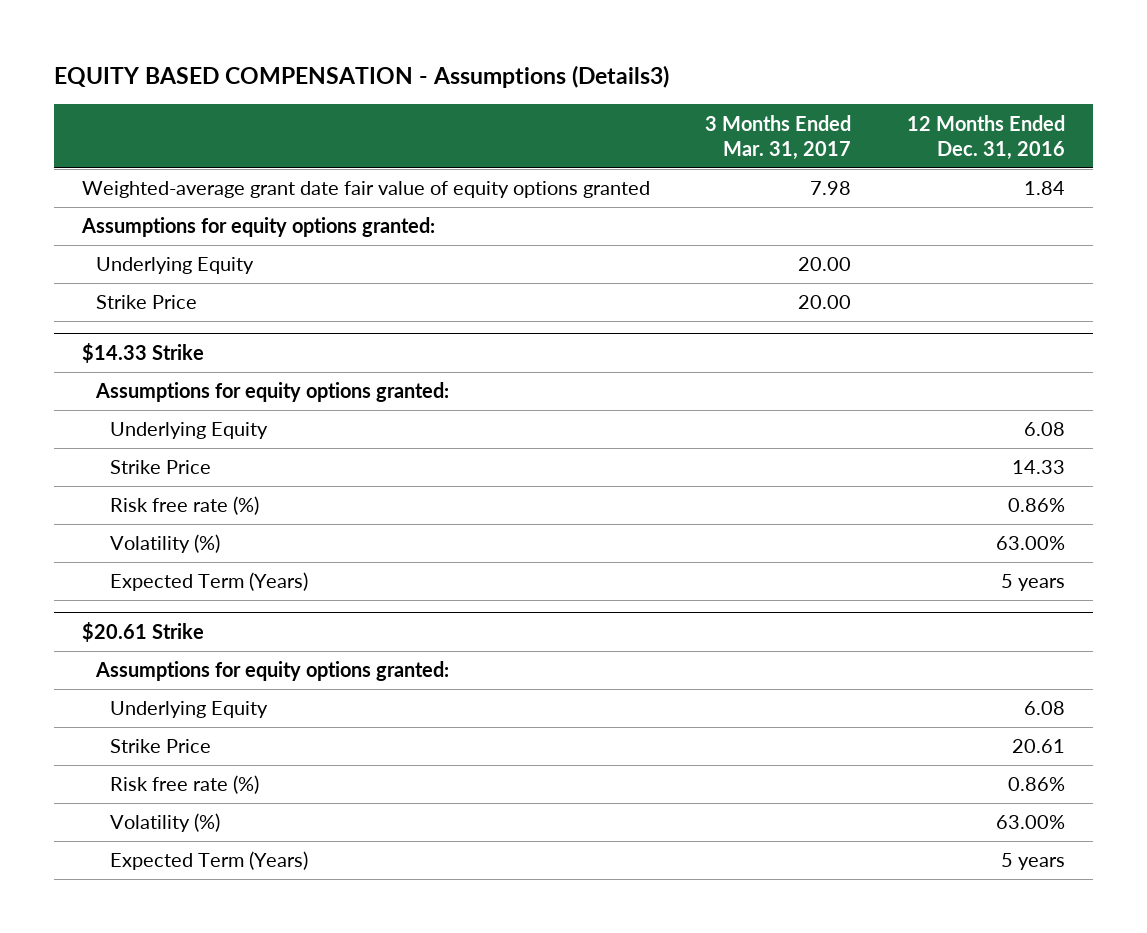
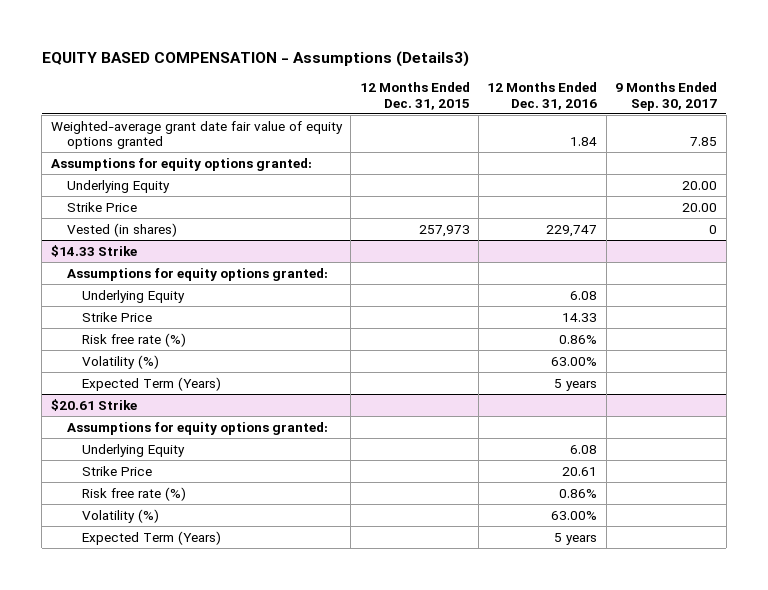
- | 3 Months Ended Mar. 31, 2017 | 12 Months Ended Dec. 31, 2016
+ | 12 Months Ended Dec. 31, 2015 | 12 Months Ended Dec. 31, 2016 | 9 Months Ended Sep. 30, 2017
+ Vested (in shares) | 257,973 | 229,747 | 0

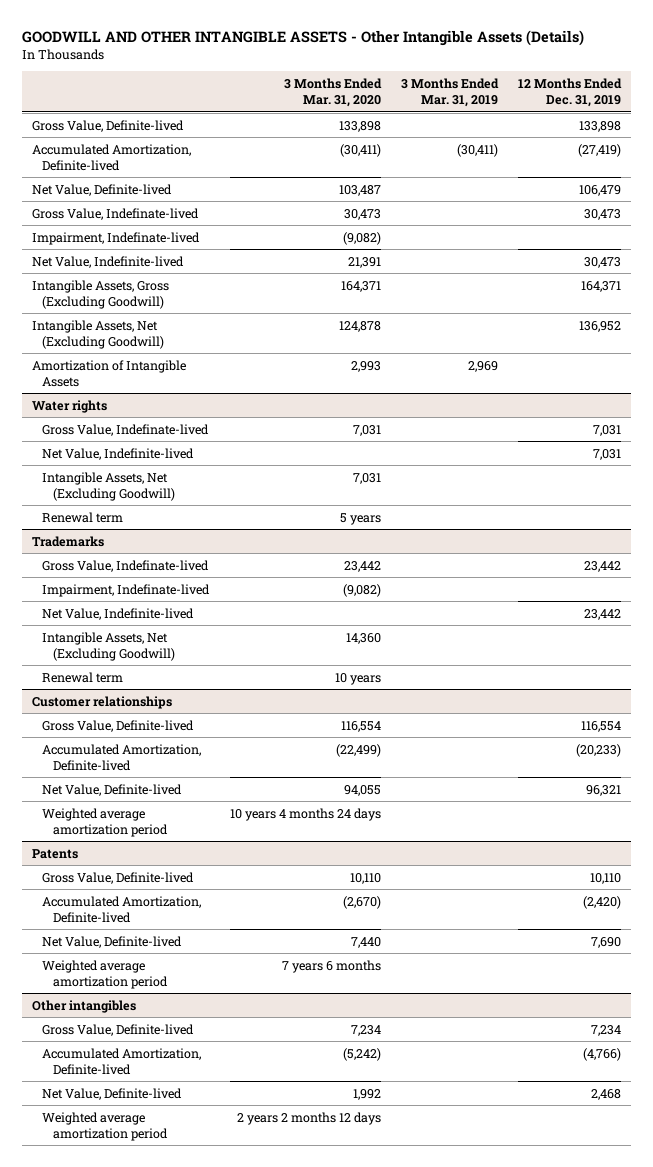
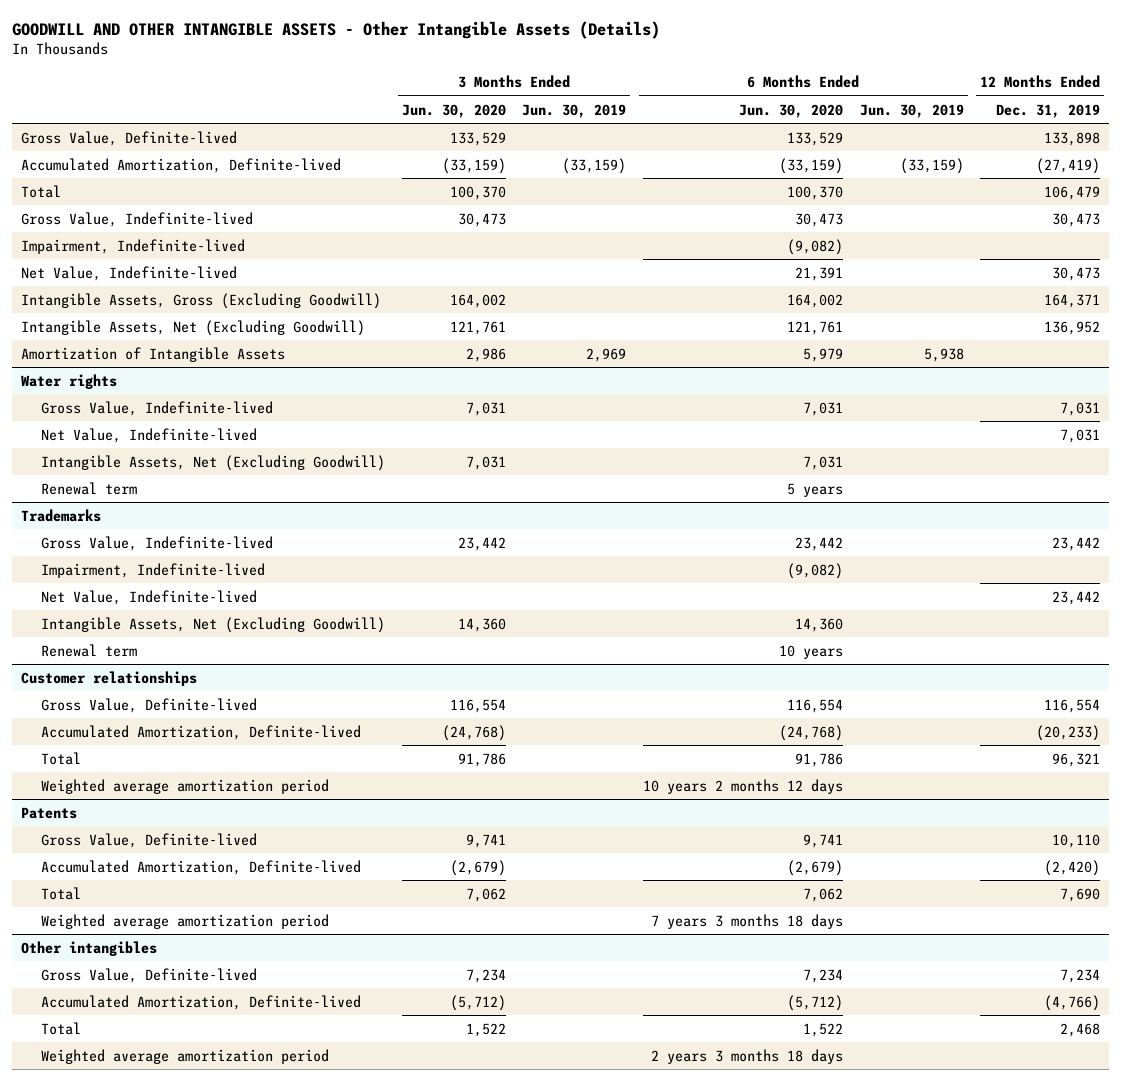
- | 3 Months Ended Mar. 31, 2020 | 3 Months Ended Mar. 31, 2019 | 12 Months Ended Dec. 31, 2019
+ | 3 Months Ended Jun. 30, 2020 | 3 Months Ended Jun. 30, 2019 | 6 Months Ended Jun. 30, 2020 | 6 Months Ended Jun. 30, 2019 | 12 Months Ended Dec. 31, 2019
- Net Value, Definite-lived | 103,487 | | 106,479
- Gross Value, Indefinate-lived | 30,473 | | 30,473
- Impairment, Indefinate-lived | (9,082) | |
+ Total | 100,370 | | 100,370 | | 106,479
+ Gross Value, Indefinite-lived | 30,473 | | 30,473 | | 30,473
+ Impairment, Indefinite-lived | | | (9,082) | |
@ Water rights
- Gross Value, Indefinate-lived | 7,031 | | 7,031
+ Gross Value, Indefinite-lived | 7,031 | | 7,031 | | 7,031
@ Trademarks
- Gross Value, Indefinate-lived | 23,442 | | 23,442
- Impairment, Indefinate-lived | (9,082) | |
+ Gross Value, Indefinite-lived | 23,442 | | 23,442 | | 23,442
+ Impairment, Indefinite-lived | | | (9,082) | |
@ Customer relationships
- Net Value, Definite-lived | 94,055 | | 96,321
+ Total | 91,786 | | 91,786 | | 96,321
@ Patents
- Net Value, Definite-lived | 7,440 | | 7,690
+ Total | 7,062 | | 7,062 | | 7,690
@ Other intangibles
- Net Value, Definite-lived | 1,992 | | 2,468
+ Total | 1,522 | | 1,522 | | 2,468

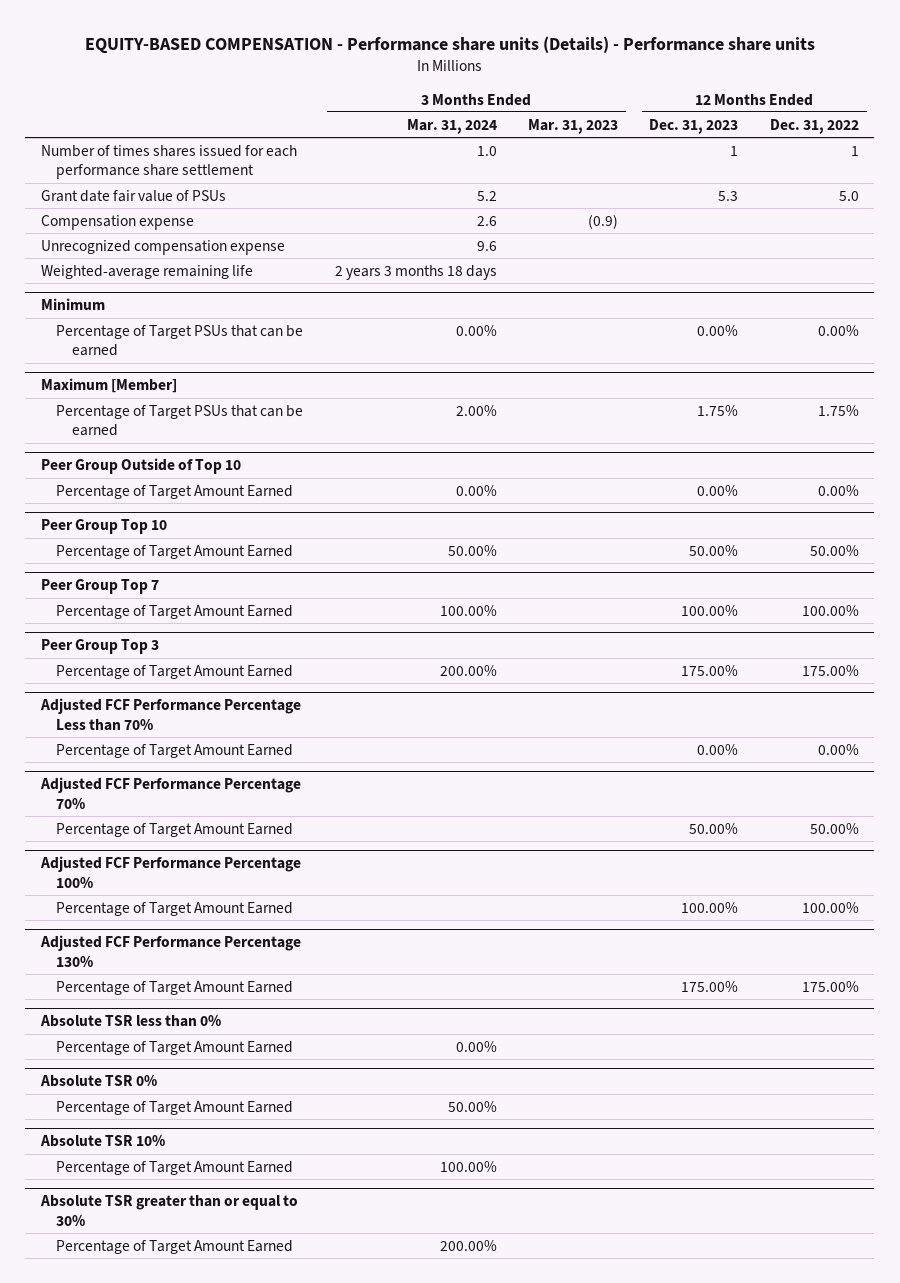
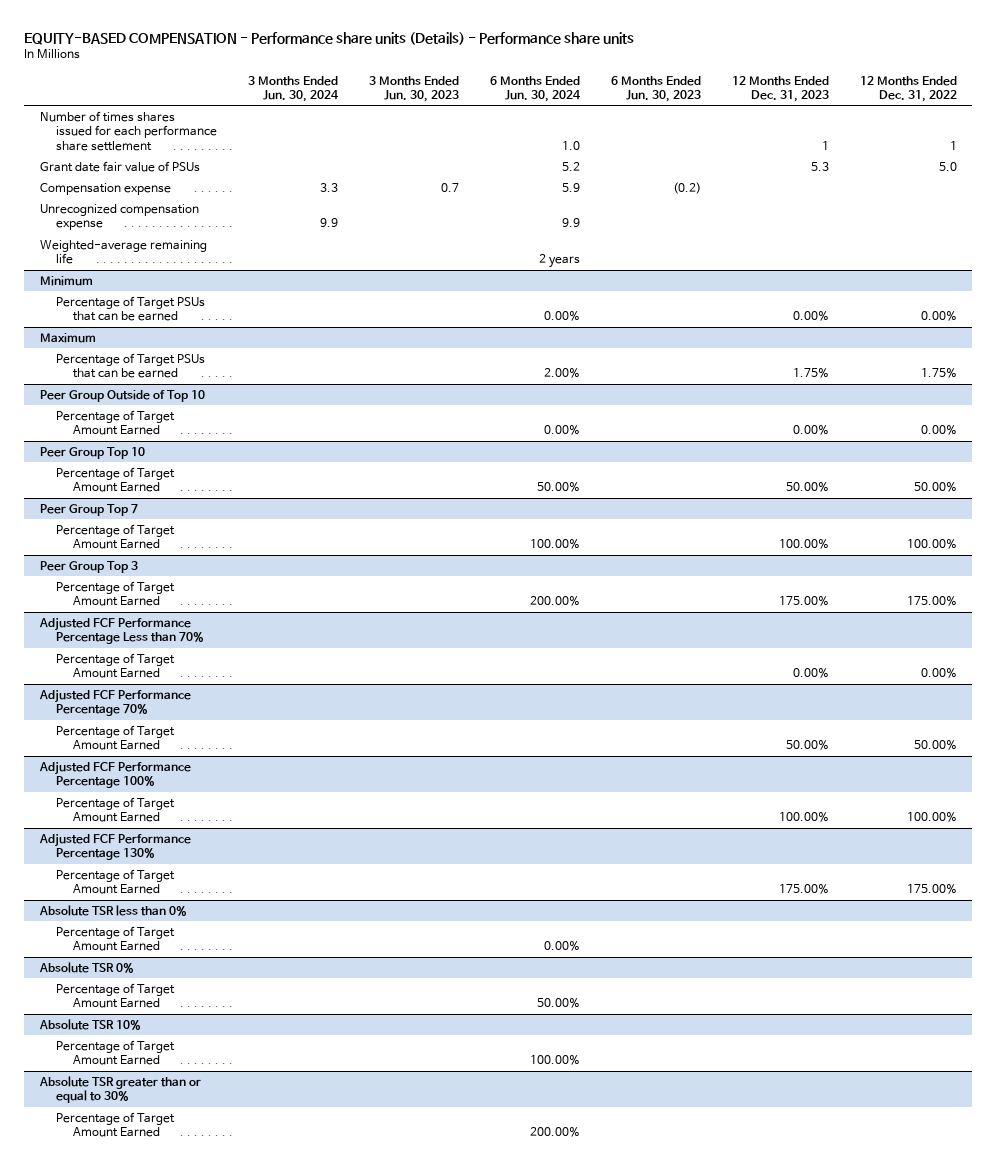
- | 3 Months Ended Mar. 31, 2024 | 3 Months Ended Mar. 31, 2023 | 12 Months Ended Dec. 31, 2023 | 12 Months Ended Dec. 31, 2022
+ | 3 Months Ended Jun. 30, 2024 | 3 Months Ended Jun. 30, 2023 | 6 Months Ended Jun. 30, 2024 | 6 Months Ended Jun. 30, 2023 | 12 Months Ended Dec. 31, 2023 | 12 Months Ended Dec. 31, 2022
- Maximum [Member]
+ Maximum

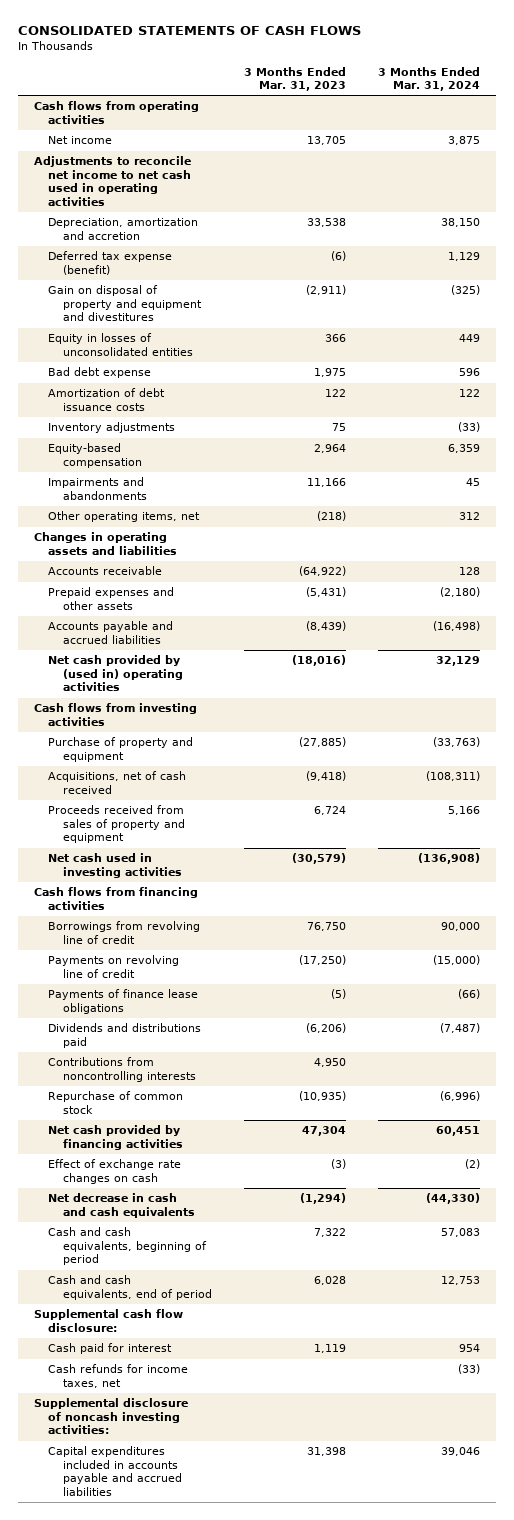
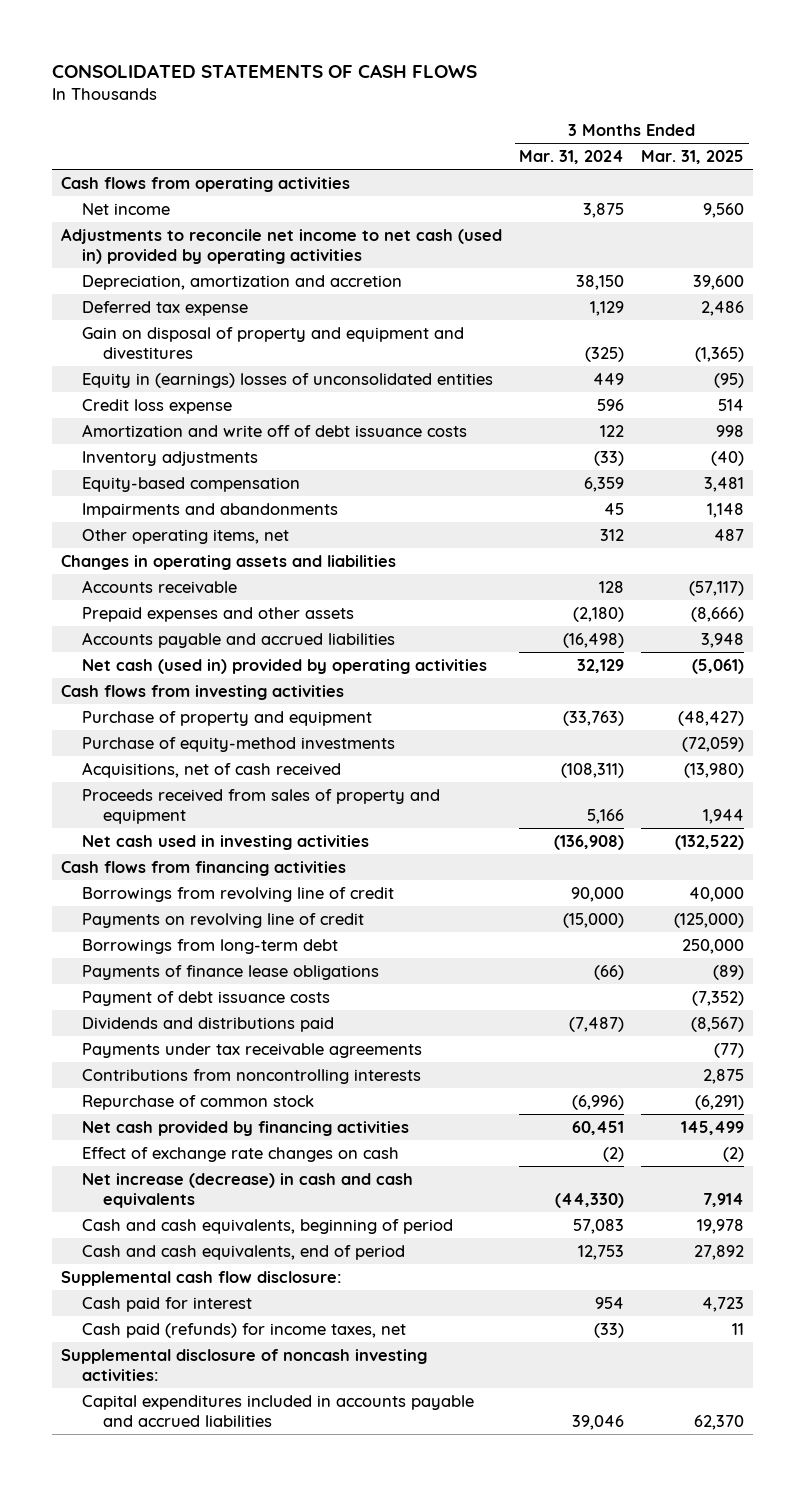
- | 3 Months Ended Mar. 31, 2023 | 3 Months Ended Mar. 31, 2024
+ | 3 Months Ended Mar. 31, 2024 | 3 Months Ended Mar. 31, 2025
- Adjustments to reconcile net income to net cash used in operating activities
+ Adjustments to reconcile net income to net cash (used in) provided by operating activities
- Deferred tax expense (benefit) | (6) | 1,129
+ Deferred tax expense | 1,129 | 2,486
- Equity in losses of unconsolidated entities | 366 | 449
- Bad debt expense | 1,975 | 596
- Amortization of debt issuance costs | 122 | 122
+ Equity in (earnings) losses of unconsolidated entities | 449 | (95)
+ Credit loss expense | 596 | 514
+ Amortization and write off of debt issuance costs | 122 | 998
- Net cash provided by (used in) operating activities | (18,016) | 32,129
+ Net cash (used in) provided by operating activities | 32,129 | (5,061)
+ Purchase of equity-method investments | | (72,059)
+ Borrowings from long-term debt | | 250,000
+ Payment of debt issuance costs | | (7,352)
+ Payments under tax receivable agreements | | (77)
- Net decrease in cash and cash equivalents | (1,294) | (44,330)
+ Net increase (decrease) in cash and cash equivalents | (44,330) | 7,914
- Cash refunds for income taxes, net | | (33)
+ Cash paid (refunds) for income taxes, net | (33) | 11

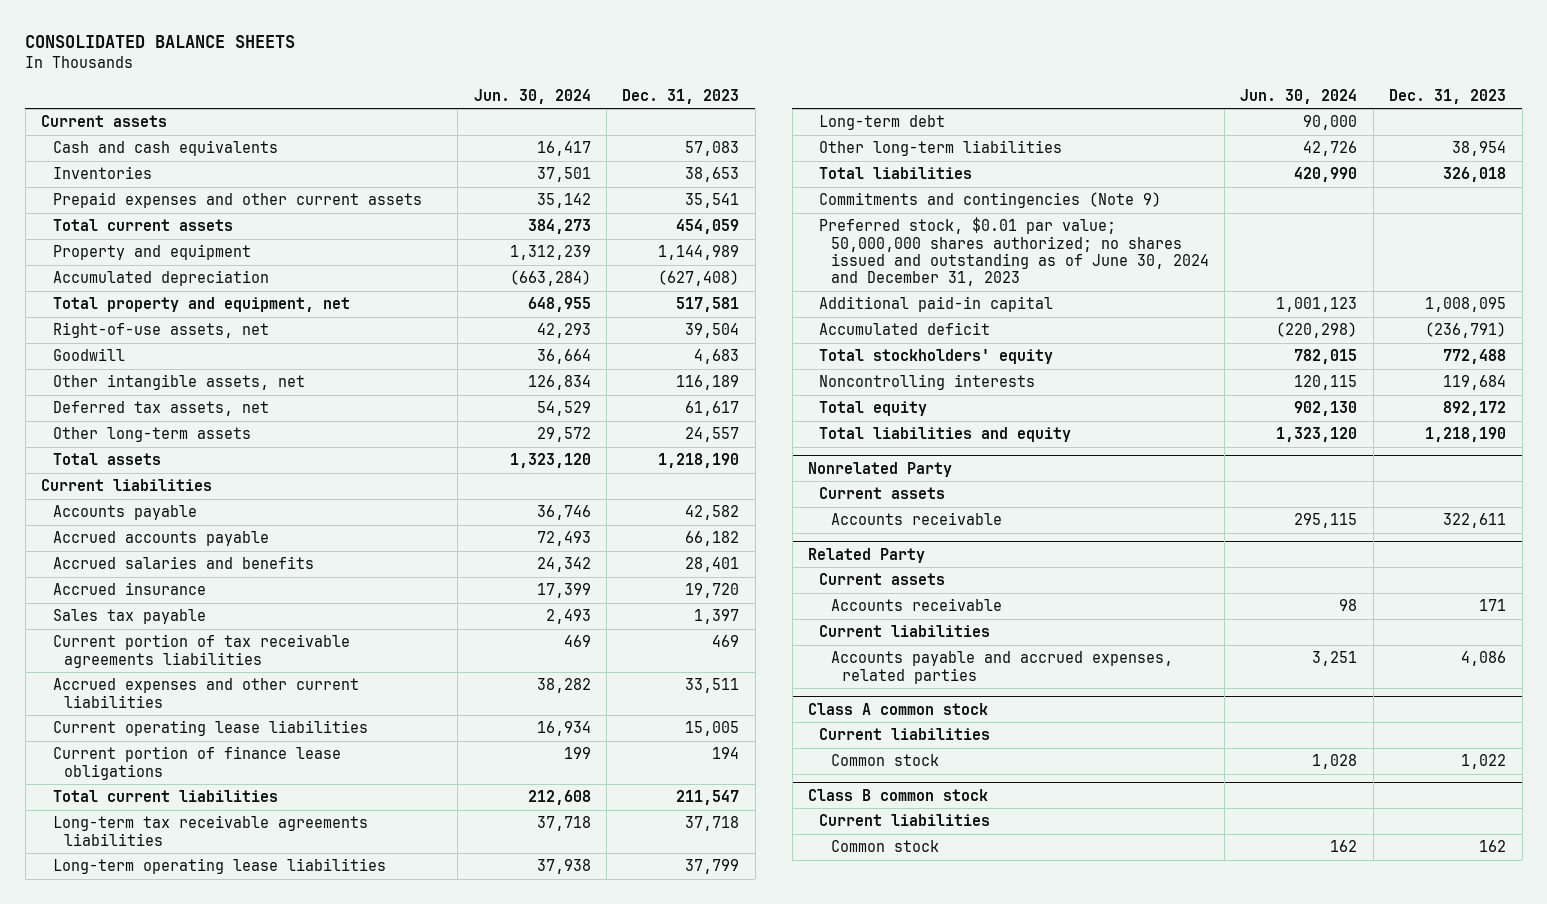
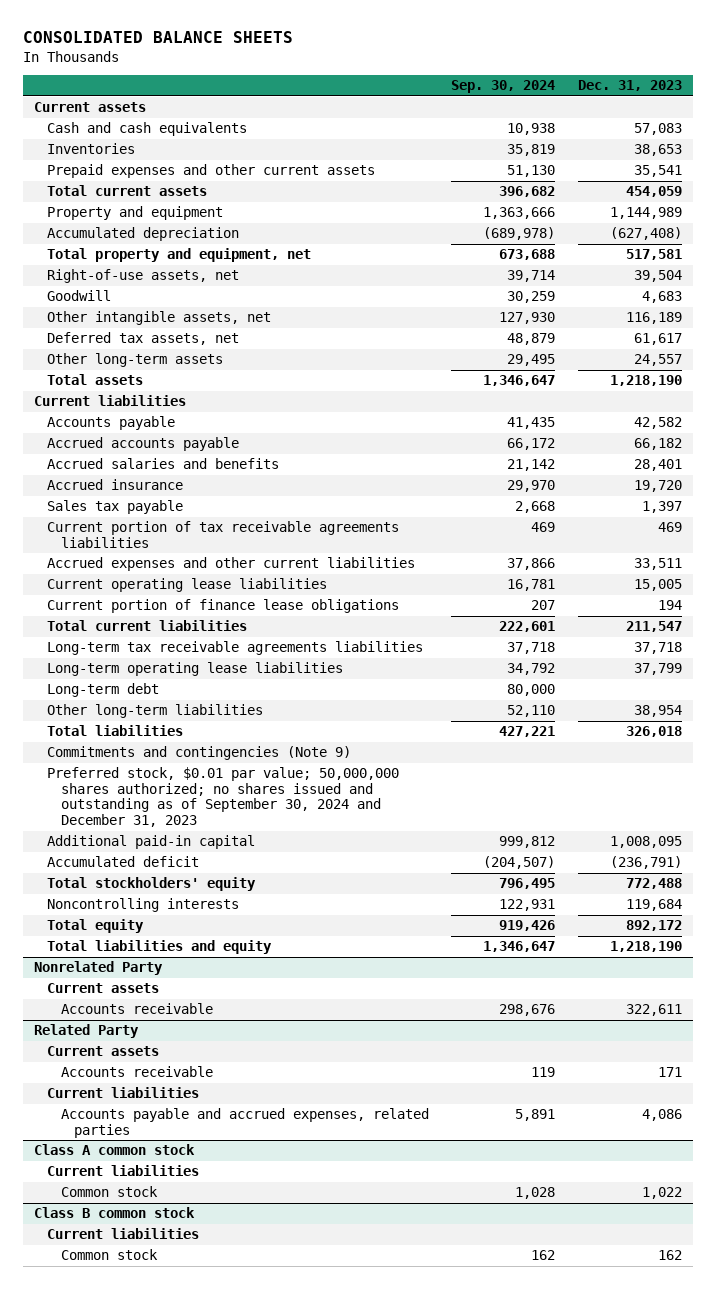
- | Jun. 30, 2024 | Dec. 31, 2023
+ | Sep. 30, 2024 | Dec. 31, 2023
- Preferred stock, $0.01 par value; 50,000,000 shares authorized; no shares issued and outstanding as of June 30, 2024 and December 31, 2023
+ Preferred stock, $0.01 par value; 50,000,000 shares authorized; no shares issued and outstanding as of September 30, 2024 and December 31, 2023

